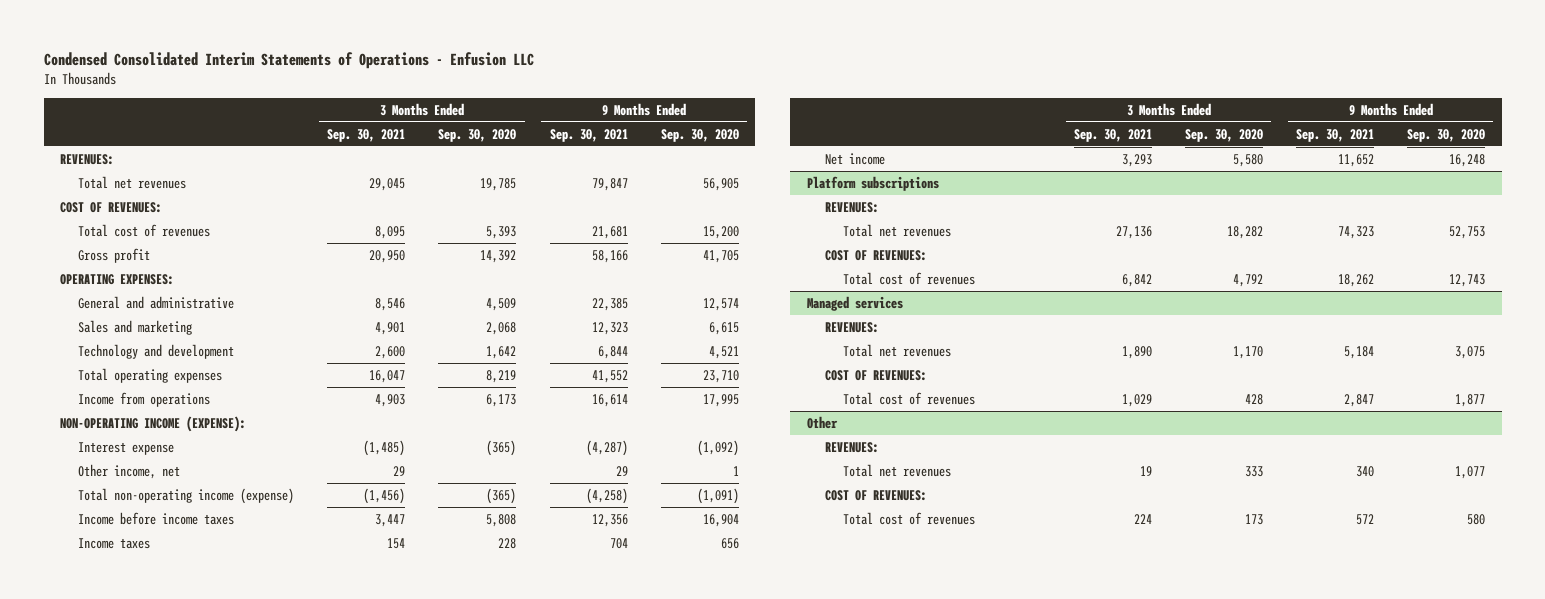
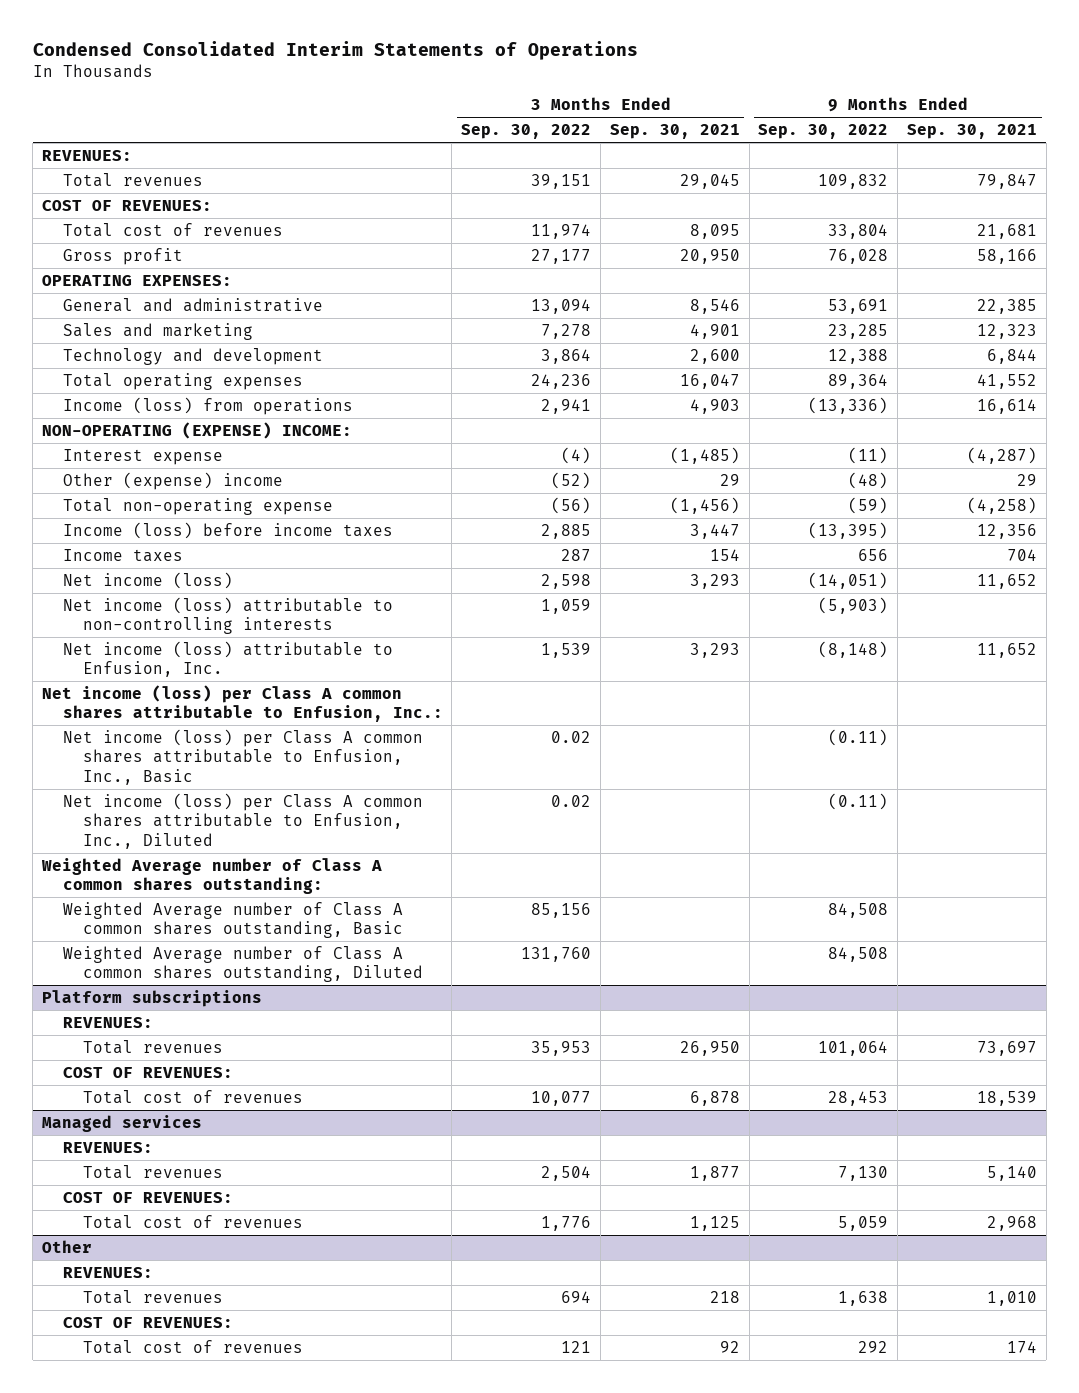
- Condensed Consolidated Interim Statements of Operations - Enfusion LLC
+ Condensed Consolidated Interim Statements of Operations
- | 3 Months Ended Sep. 30, 2021 | 3 Months Ended Sep. 30, 2020 | 9 Months Ended Sep. 30, 2021 | 9 Months Ended Sep. 30, 2020
+ | 3 Months Ended Sep. 30, 2022 | 3 Months Ended Sep. 30, 2021 | 9 Months Ended Sep. 30, 2022 | 9 Months Ended Sep. 30, 2021
- Total net revenues | 29,045 | 19,785 | 79,847 | 56,905
+ Total revenues | 39,151 | 29,045 | 109,832 | 79,847
- Income from operations | 4,903 | 6,173 | 16,614 | 17,995
- NON-OPERATING INCOME (EXPENSE):
+ Income (loss) from operations | 2,941 | 4,903 | (13,336) | 16,614
+ NON-OPERATING (EXPENSE) INCOME:
- Other income, net | 29 | | 29 | 1
- Total non-operating income (expense) | (1,456) | (365) | (4,258) | (1,091)
- Income before income taxes | 3,447 | 5,808 | 12,356 | 16,904
+ Other (expense) income | (52) | 29 | (48) | 29
+ Total non-operating expense | (56) | (1,456) | (59) | (4,258)
+ Income (loss) before income taxes | 2,885 | 3,447 | (13,395) | 12,356
- Net income | 3,293 | 5,580 | 11,652 | 16,248
+ Net income (loss) | 2,598 | 3,293 | (14,051) | 11,652
+ Net income (loss) attributable to non-controlling interests | 1,059 | | (5,903) |
+ Net income (loss) attributable to Enfusion, Inc. | 1,539 | 3,293 | (8,148) | 11,652
+ Net income (loss) per Class A common shares attributable to Enfusion, Inc.:
+ Net income (loss) per Class A common shares attributable to Enfusion, Inc., Basic | 0.02 | | (0.11) |
+ Net income (loss) per Class A common shares attributable to Enfusion, Inc., Diluted | 0.02 | | (0.11) |
+ Weighted Average number of Class A common shares outstanding:
+ Weighted Average number of Class A common shares outstanding, Basic | 85,156 | | 84,508 |
+ Weighted Average number of Class A common shares outstanding, Diluted | 131,760 | | 84,508 |
@ Platform subscriptions
- Total net revenues | 27,136 | 18,282 | 74,323 | 52,753
+ Total revenues | 35,953 | 26,950 | 101,064 | 73,697
- Total cost of revenues | 6,842 | 4,792 | 18,262 | 12,743
+ Total cost of revenues | 10,077 | 6,878 | 28,453 | 18,539
@ Managed services
- Total net revenues | 1,890 | 1,170 | 5,184 | 3,075
+ Total revenues | 2,504 | 1,877 | 7,130 | 5,140
- Total cost of revenues | 1,029 | 428 | 2,847 | 1,877
+ Total cost of revenues | 1,776 | 1,125 | 5,059 | 2,968
@ Other
- Total net revenues | 19 | 333 | 340 | 1,077
+ Total revenues | 694 | 218 | 1,638 | 1,010
- Total cost of revenues | 224 | 173 | 572 | 580
+ Total cost of revenues | 121 | 92 | 292 | 174

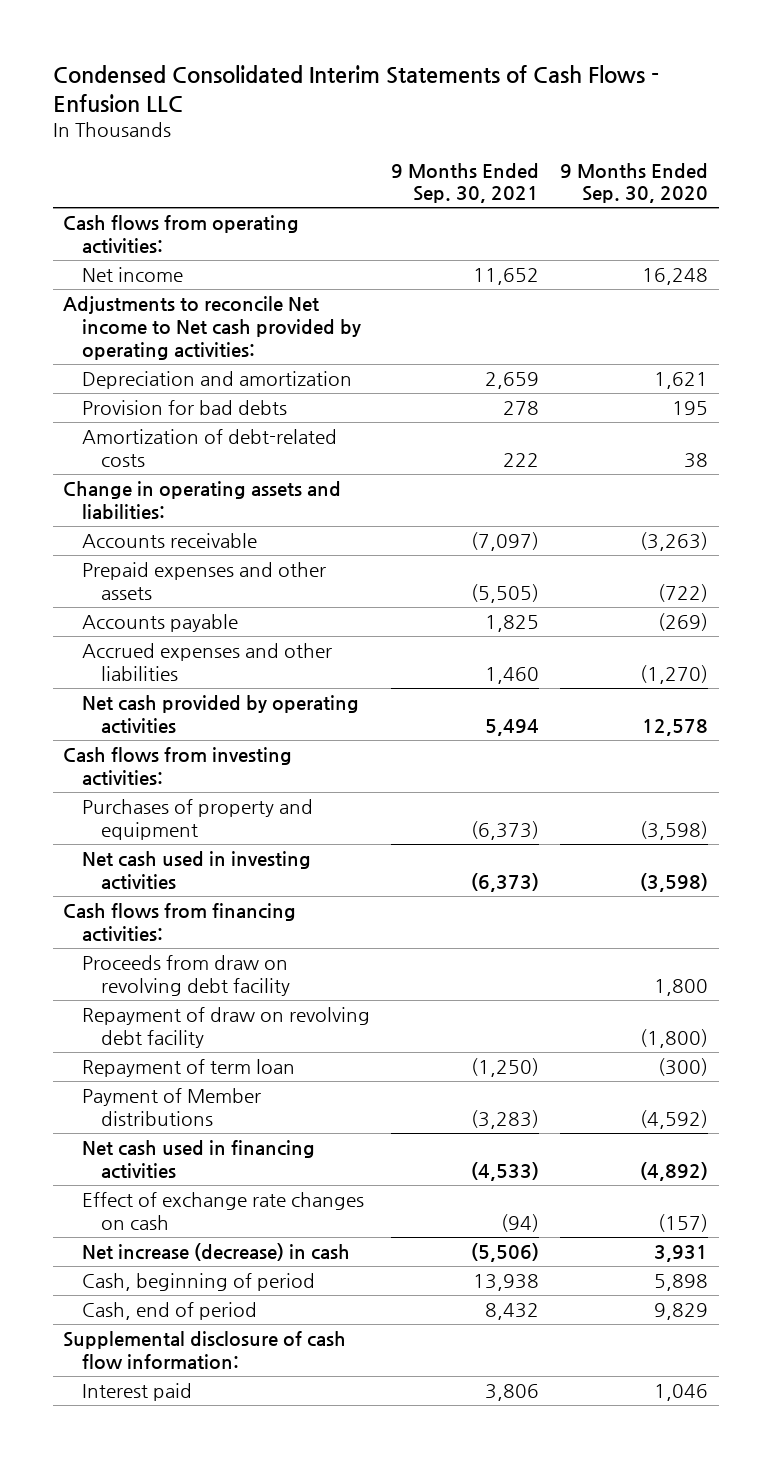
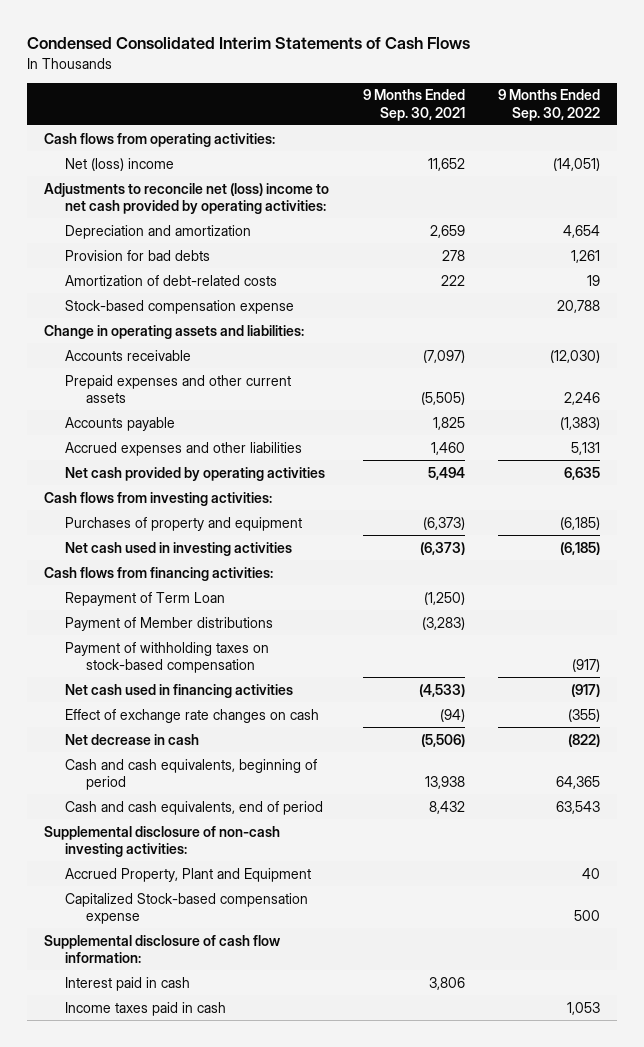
- Condensed Consolidated Interim Statements of Cash Flows - Enfusion LLC
+ Condensed Consolidated Interim Statements of Cash Flows
- | 9 Months Ended Sep. 30, 2021 | 9 Months Ended Sep. 30, 2020
+ | 9 Months Ended Sep. 30, 2021 | 9 Months Ended Sep. 30, 2022
- Net income | 11,652 | 16,248
- Adjustments to reconcile Net income to Net cash provided by operating activities:
+ Net (loss) income | 11,652 | (14,051)
+ Adjustments to reconcile net (loss) income to net cash provided by operating activities:
+ Stock-based compensation expense | | 20,788
- Prepaid expenses and other assets | (5,505) | (722)
+ Prepaid expenses and other current assets | (5,505) | 2,246
- Proceeds from draw on revolving debt facility | | 1,800
- Repayment of draw on revolving debt facility | | (1,800)
- Repayment of term loan | (1,250) | (300)
+ Repayment of Term Loan | (1,250) |
+ Payment of withholding taxes on stock-based compensation | | (917)
- Net increase (decrease) in cash | (5,506) | 3,931
- Cash, beginning of period | 13,938 | 5,898
- Cash, end of period | 8,432 | 9,829
+ Net decrease in cash | (5,506) | (822)
+ Cash and cash equivalents, beginning of period | 13,938 | 64,365
+ Cash and cash equivalents, end of period | 8,432 | 63,543
+ Supplemental disclosure of non-cash investing activities:
+ Accrued Property, Plant and Equipment | | 40
+ Capitalized Stock-based compensation expense | | 500
- Interest paid | 3,806 | 1,046
+ Interest paid in cash | 3,806 |
+ Income taxes paid in cash | | 1,053

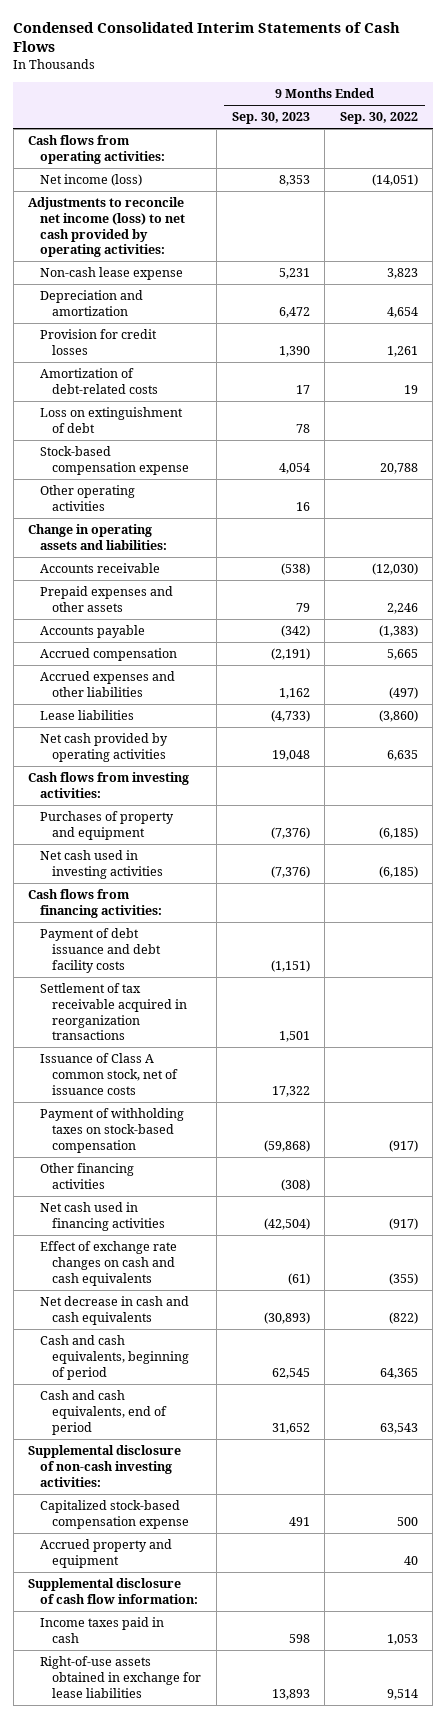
- | 9 Months Ended Sep. 30, 2021 | 9 Months Ended Sep. 30, 2022
+ | 9 Months Ended Sep. 30, 2023 | 9 Months Ended Sep. 30, 2022
- Net (loss) income | 11,652 | (14,051)
- Adjustments to reconcile net (loss) income to net cash provided by operating activities:
+ Net income (loss) | 8,353 | (14,051)
+ Adjustments to reconcile net income (loss) to net cash provided by operating activities:
+ Non-cash lease expense | 5,231 | 3,823
- Provision for bad debts | 278 | 1,261
+ Provision for credit losses | 1,390 | 1,261
+ Loss on extinguishment of debt | 78 |
+ Other operating activities | 16 |
- Prepaid expenses and other current assets | (5,505) | 2,246
+ Prepaid expenses and other assets | 79 | 2,246
- Accrued expenses and other liabilities | 1,460 | 5,131
+ Accrued compensation | (2,191) | 5,665
+ Accrued expenses and other liabilities | 1,162 | (497)
+ Lease liabilities | (4,733) | (3,860)
- Repayment of Term Loan | (1,250) |
- Payment of Member distributions | (3,283) |
+ Payment of debt issuance and debt facility costs | (1,151) |
+ Settlement of tax receivable acquired in reorganization transactions | 1,501 |
+ Issuance of Class A common stock, net of issuance costs | 17,322 |
+ Other financing activities | (308) |
- Effect of exchange rate changes on cash | (94) | (355)
- Net decrease in cash | (5,506) | (822)
+ Effect of exchange rate changes on cash and cash equivalents | (61) | (355)
+ Net decrease in cash and cash equivalents | (30,893) | (822)
- Accrued Property, Plant and Equipment | | 40
- Capitalized Stock-based compensation expense | | 500
+ Capitalized stock-based compensation expense | 491 | 500
+ Accrued property and equipment | | 40
- Interest paid in cash | 3,806 |
+ Right-of-use assets obtained in exchange for lease liabilities | 13,893 | 9,514

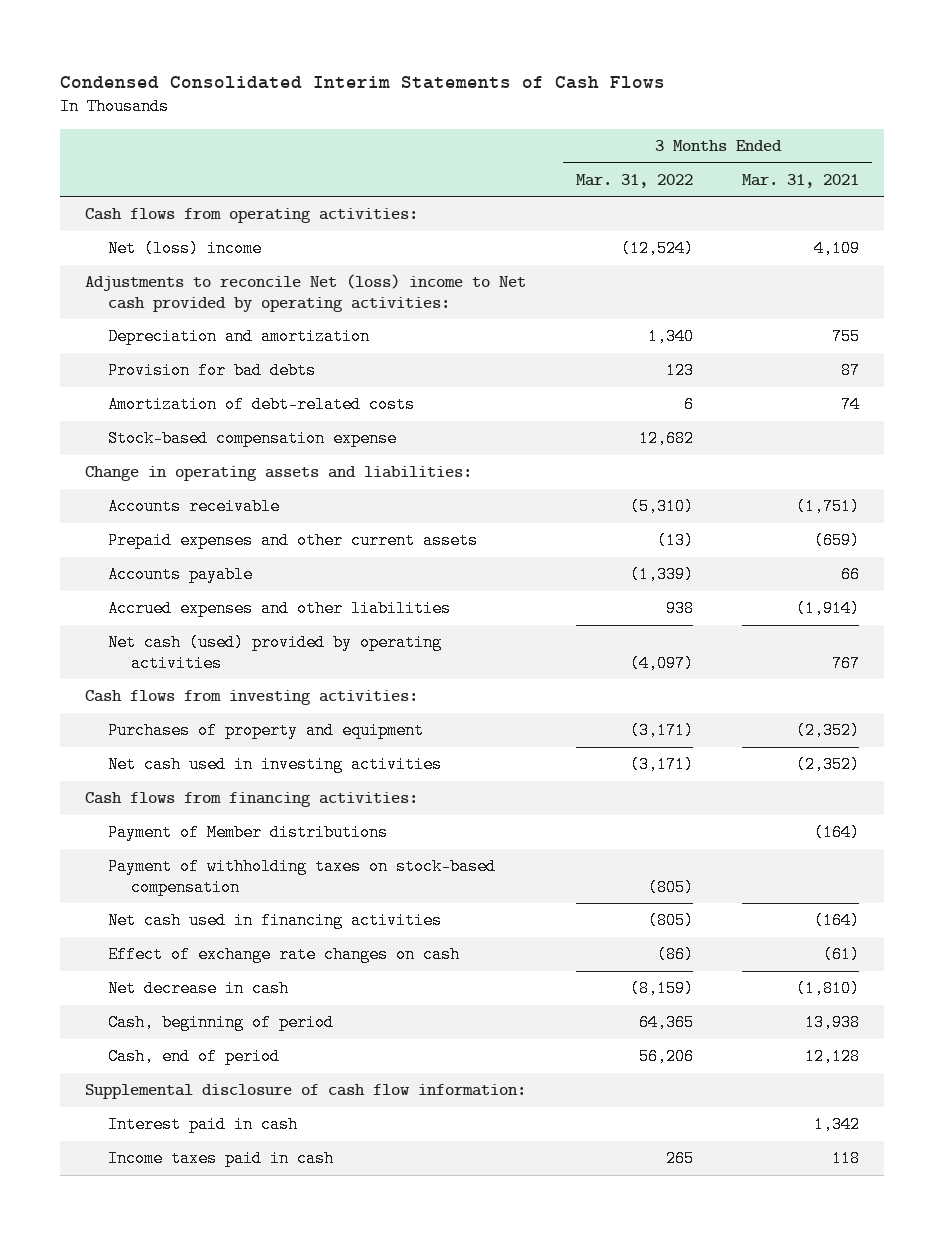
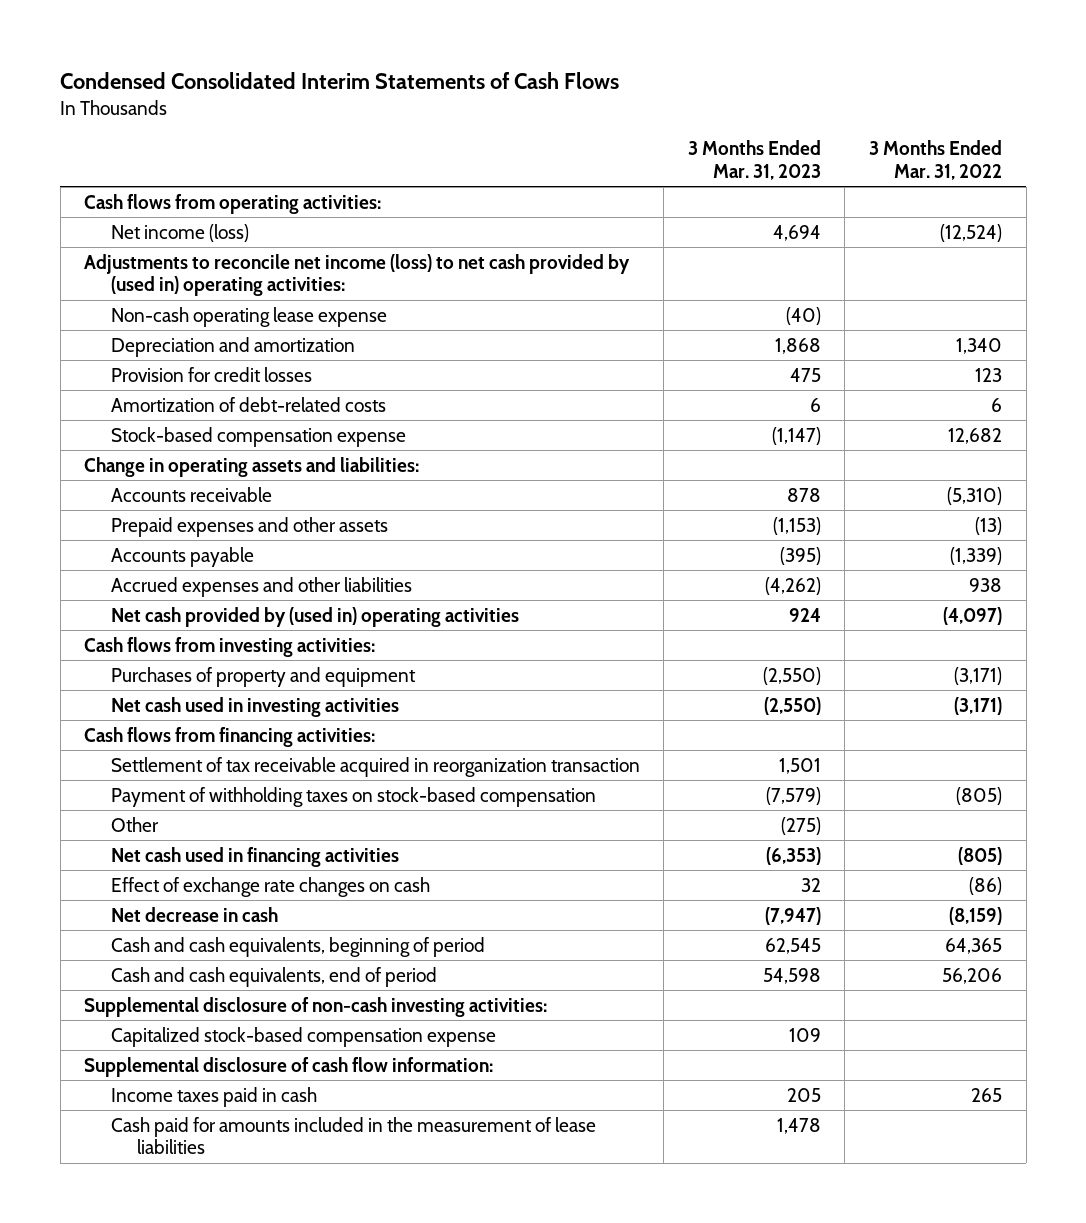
- | 3 Months Ended Mar. 31, 2022 | 3 Months Ended Mar. 31, 2021
+ | 3 Months Ended Mar. 31, 2023 | 3 Months Ended Mar. 31, 2022
- Net (loss) income | (12,524) | 4,109
- Adjustments to reconcile Net (loss) income to Net cash provided by operating activities:
+ Net income (loss) | 4,694 | (12,524)
+ Adjustments to reconcile net income (loss) to net cash provided by (used in) operating activities:
+ Non-cash operating lease expense | (40) |
- Provision for bad debts | 123 | 87
+ Provision for credit losses | 475 | 123
- Prepaid expenses and other current assets | (13) | (659)
+ Prepaid expenses and other assets | (1,153) | (13)
- Net cash (used) provided by operating activities | (4,097) | 767
+ Net cash provided by (used in) operating activities | 924 | (4,097)
- Payment of Member distributions | | (164)
+ Settlement of tax receivable acquired in reorganization transaction | 1,501 |
+ Other | (275) |
- Cash, beginning of period | 64,365 | 13,938
- Cash, end of period | 56,206 | 12,128
+ Cash and cash equivalents, beginning of period | 62,545 | 64,365
+ Cash and cash equivalents, end of period | 54,598 | 56,206
+ Supplemental disclosure of non-cash investing activities:
+ Capitalized stock-based compensation expense | 109 |
- Interest paid in cash | | 1,342
+ Cash paid for amounts included in the measurement of lease liabilities | 1,478 |

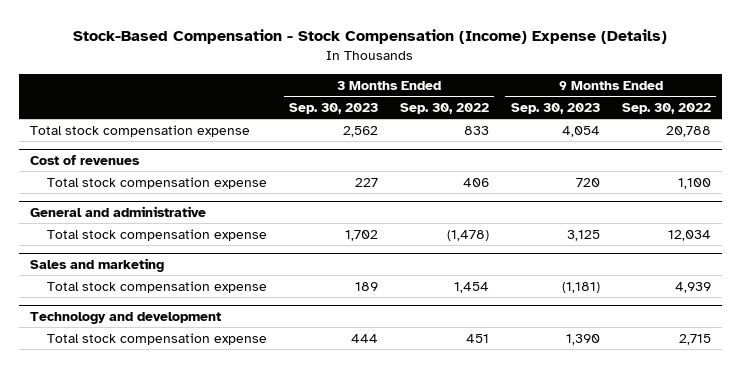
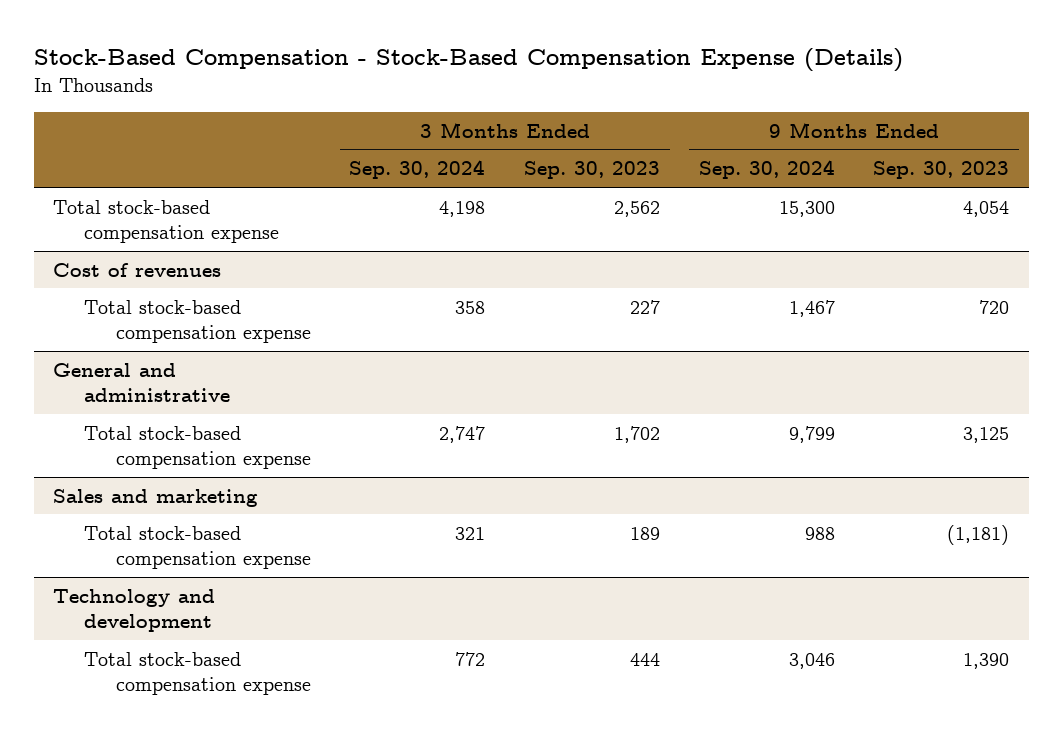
- Stock-Based Compensation - Stock Compensation (Income) Expense (Details)
+ Stock-Based Compensation - Stock-Based Compensation Expense (Details)
- | 3 Months Ended Sep. 30, 2023 | 3 Months Ended Sep. 30, 2022 | 9 Months Ended Sep. 30, 2023 | 9 Months Ended Sep. 30, 2022
+ | 3 Months Ended Sep. 30, 2024 | 3 Months Ended Sep. 30, 2023 | 9 Months Ended Sep. 30, 2024 | 9 Months Ended Sep. 30, 2023
- Total stock compensation expense | 2,562 | 833 | 4,054 | 20,788
+ Total stock-based compensation expense | 4,198 | 2,562 | 15,300 | 4,054
@ Cost of revenues
- Total stock compensation expense | 227 | 406 | 720 | 1,100
+ Total stock-based compensation expense | 358 | 227 | 1,467 | 720
@ General and administrative
- Total stock compensation expense | 1,702 | (1,478) | 3,125 | 12,034
+ Total stock-based compensation expense | 2,747 | 1,702 | 9,799 | 3,125
@ Sales and marketing
- Total stock compensation expense | 189 | 1,454 | (1,181) | 4,939
+ Total stock-based compensation expense | 321 | 189 | 988 | (1,181)
@ Technology and development
- Total stock compensation expense | 444 | 451 | 1,390 | 2,715
+ Total stock-based compensation expense | 772 | 444 | 3,046 | 1,390

